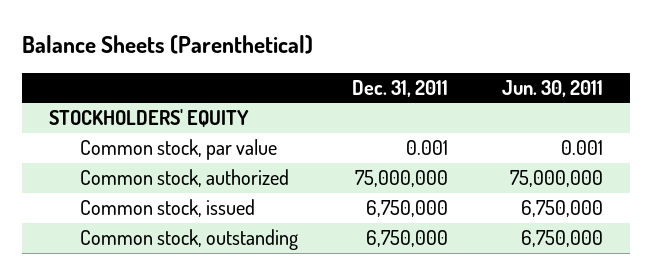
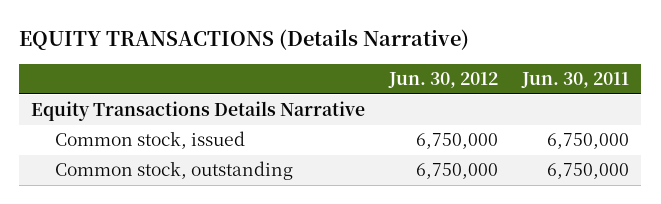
- Balance Sheets (Parenthetical)
+ EQUITY TRANSACTIONS (Details Narrative)
- | Dec. 31, 2011 | Jun. 30, 2011
+ | Jun. 30, 2012 | Jun. 30, 2011
- STOCKHOLDERS' EQUITY
- Common stock, par value | 0.001 | 0.001
- Common stock, authorized | 75,000,000 | 75,000,000
+ Equity Transactions Details Narrative

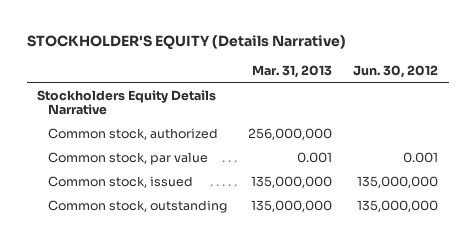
- EQUITY TRANSACTIONS (Details Narrative)
+ STOCKHOLDER'S EQUITY (Details Narrative)
- | Jun. 30, 2012 | Jun. 30, 2011
+ | Mar. 31, 2013 | Jun. 30, 2012
- Equity Transactions Details Narrative
- Common stock, issued | 6,750,000 | 6,750,000
- Common stock, outstanding | 6,750,000 | 6,750,000
+ Stockholders Equity Details Narrative
+ Common stock, authorized | 256,000,000 |
+ Common stock, par value | 0.001 | 0.001
+ Common stock, issued | 135,000,000 | 135,000,000
+ Common stock, outstanding | 135,000,000 | 135,000,000

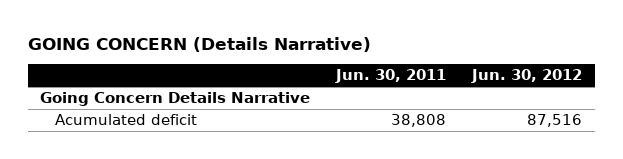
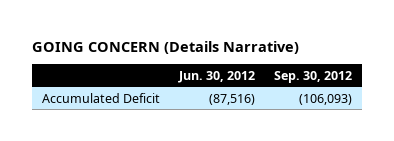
- | Jun. 30, 2011 | Jun. 30, 2012
+ | Jun. 30, 2012 | Sep. 30, 2012
- Going Concern Details Narrative
- Acumulated deficit | 38,808 | 87,516
+ Accumulated Deficit | (87,516) | (106,093)

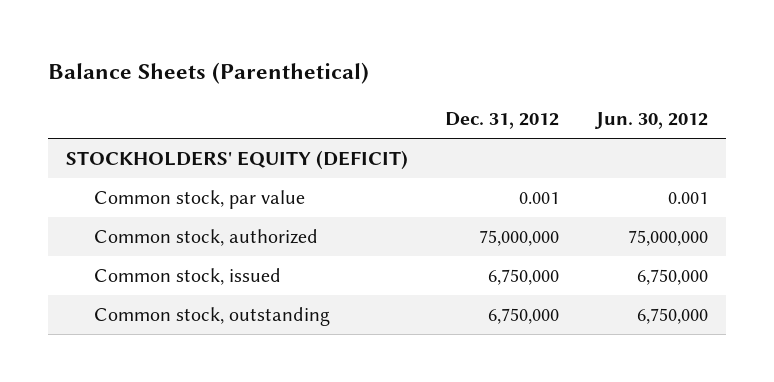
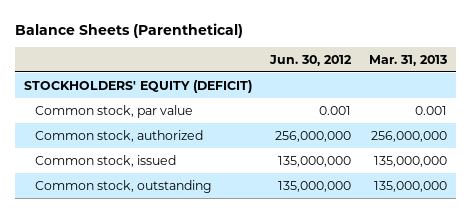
- | Dec. 31, 2012 | Jun. 30, 2012
+ | Jun. 30, 2012 | Mar. 31, 2013
- Common stock, authorized | 75,000,000 | 75,000,000
- Common stock, issued | 6,750,000 | 6,750,000
- Common stock, outstanding | 6,750,000 | 6,750,000
+ Common stock, authorized | 256,000,000 | 256,000,000
+ Common stock, issued | 135,000,000 | 135,000,000
+ Common stock, outstanding | 135,000,000 | 135,000,000

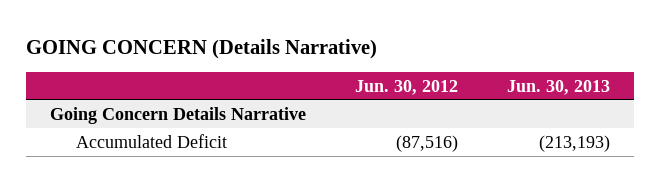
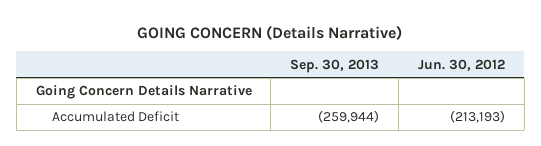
- | Jun. 30, 2012 | Jun. 30, 2013
+ | Sep. 30, 2013 | Jun. 30, 2012
- Accumulated Deficit | (87,516) | (213,193)
+ Accumulated Deficit | (259,944) | (213,193)

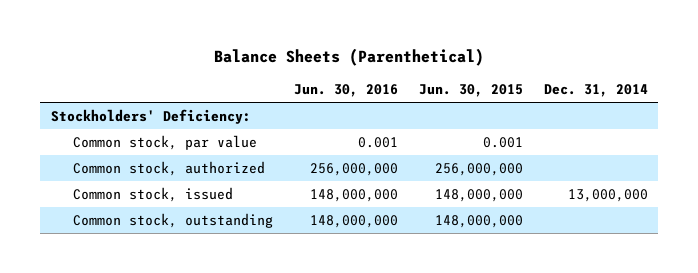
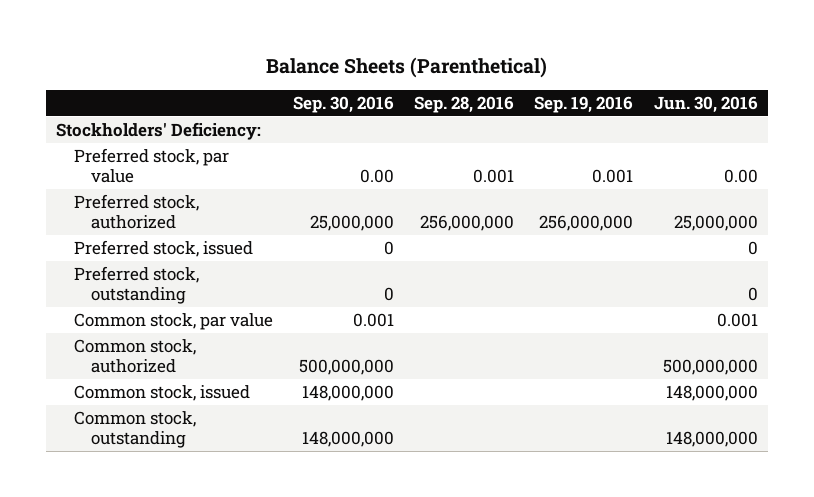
- | Jun. 30, 2016 | Jun. 30, 2015 | Dec. 31, 2014
+ | Sep. 30, 2016 | Sep. 28, 2016 | Sep. 19, 2016 | Jun. 30, 2016
+ Preferred stock, par value | 0.00 | 0.001 | 0.001 | 0.00
+ Preferred stock, authorized | 25,000,000 | 256,000,000 | 256,000,000 | 25,000,000
+ Preferred stock, issued | 0 | | | 0
+ Preferred stock, outstanding | 0 | | | 0
- Common stock, authorized | 256,000,000 | 256,000,000 |
+ Common stock, authorized | 500,000,000 | | | 500,000,000

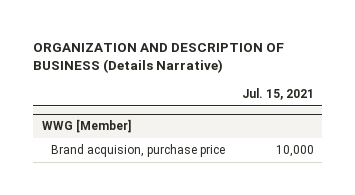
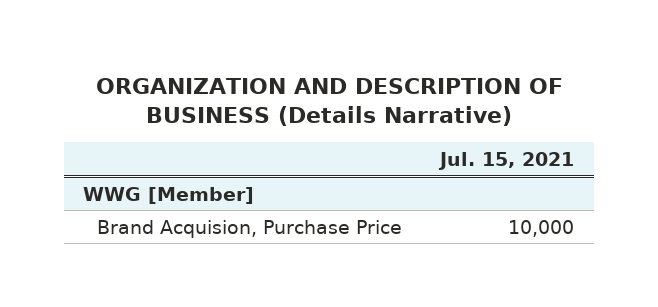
@ WWG [Member]
- Brand acquision, purchase price | 10,000
+ Brand Acquision, Purchase Price | 10,000

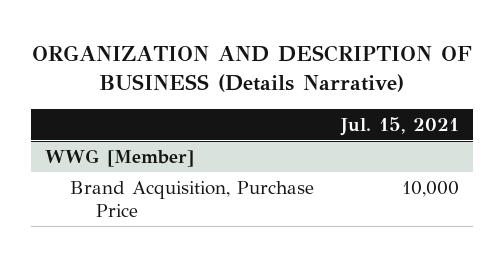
@ WWG [Member]
- Brand Acquision, Purchase Price | 10,000
+ Brand Acquisition, Purchase Price | 10,000

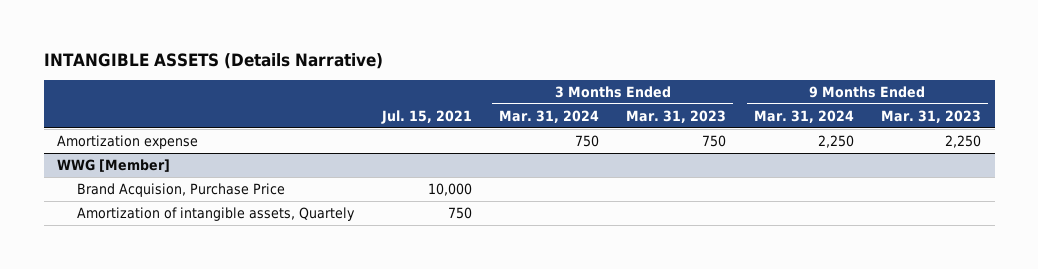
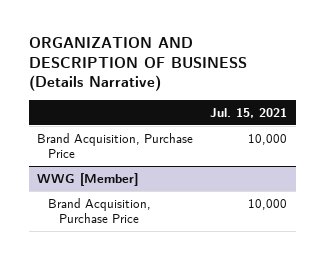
- INTANGIBLE ASSETS (Details Narrative)
+ ORGANIZATION AND DESCRIPTION OF BUSINESS (Details Narrative)
- | Jul. 15, 2021 | 3 Months Ended Mar. 31, 2024 | 3 Months Ended Mar. 31, 2023 | 9 Months Ended Mar. 31, 2024 | 9 Months Ended Mar. 31, 2023
+ | Jul. 15, 2021
- Amortization expense | | 750 | 750 | 2,250 | 2,250
+ Brand Acquisition, Purchase Price | 10,000
@ WWG [Member]
- Brand Acquision, Purchase Price | 10,000 | | | |
- Amortization of intangible assets, Quartely | 750 | | | |
+ Brand Acquisition, Purchase Price | 10,000

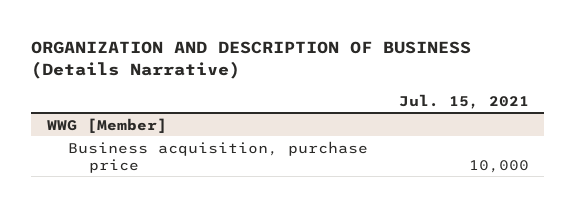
- Brand Acquisition, Purchase Price | 10,000
@ WWG [Member]
- Brand Acquisition, Purchase Price | 10,000
+ Business acquisition, purchase price | 10,000

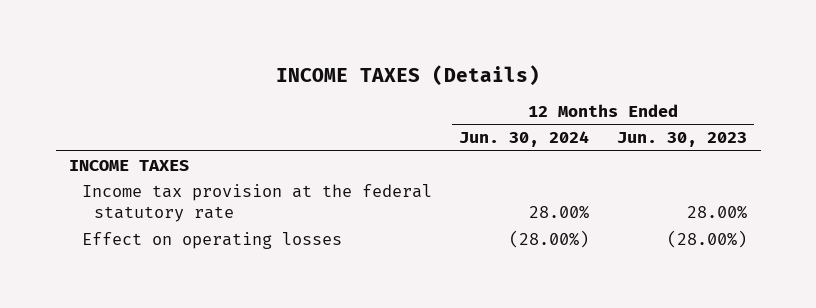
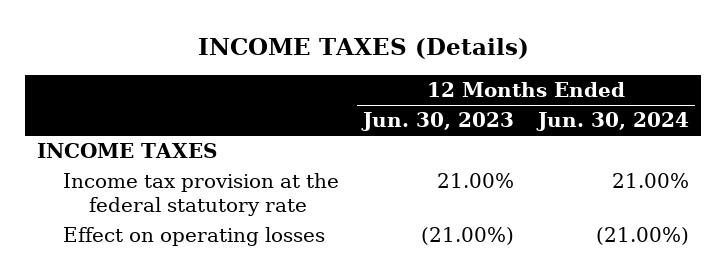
- | 12 Months Ended Jun. 30, 2024 | 12 Months Ended Jun. 30, 2023
+ | 12 Months Ended Jun. 30, 2023 | 12 Months Ended Jun. 30, 2024
- Income tax provision at the federal statutory rate | 28.00% | 28.00%
- Effect on operating losses | (28.00%) | (28.00%)
+ Income tax provision at the federal statutory rate | 21.00% | 21.00%
+ Effect on operating losses | (21.00%) | (21.00%)

